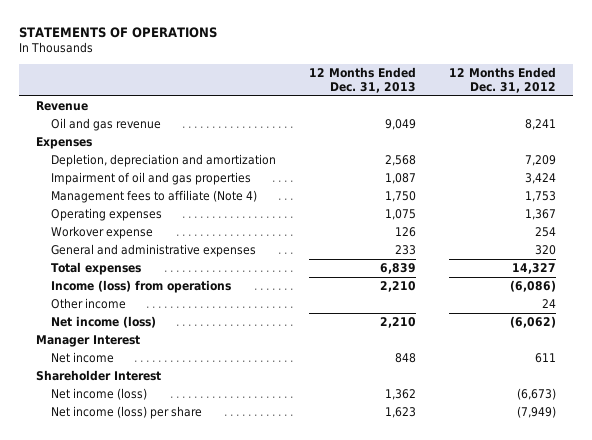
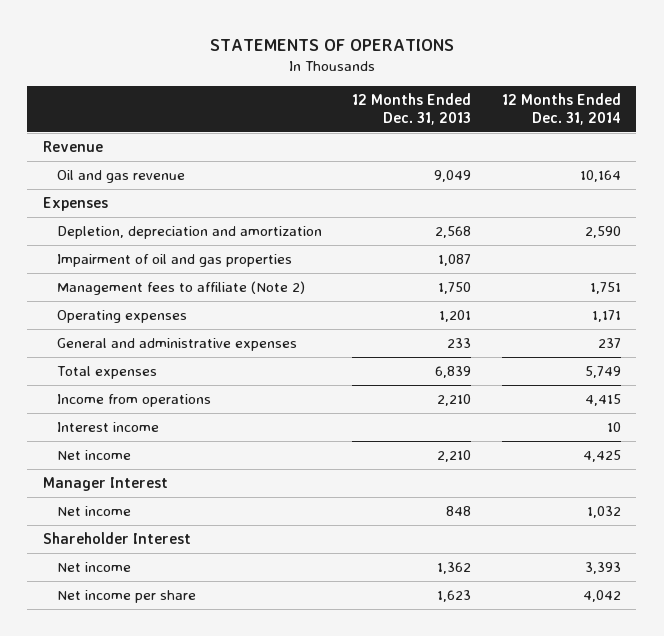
- | 12 Months Ended Dec. 31, 2013 | 12 Months Ended Dec. 31, 2012
+ | 12 Months Ended Dec. 31, 2013 | 12 Months Ended Dec. 31, 2014
- Management fees to affiliate (Note 4) | 1,750 | 1,753
- Operating expenses | 1,075 | 1,367
- Workover expense | 126 | 254
+ Management fees to affiliate (Note 2) | 1,750 | 1,751
+ Operating expenses | 1,201 | 1,171
- Income (loss) from operations | 2,210 | (6,086)
- Other income | | 24
- Net income (loss) | 2,210 | (6,062)
+ Income from operations | 2,210 | 4,415
+ Interest income | | 10
+ Net income | 2,210 | 4,425
- Net income (loss) | 1,362 | (6,673)
- Net income (loss) per share | 1,623 | (7,949)
+ Net income | 1,362 | 3,393
+ Net income per share | 1,623 | 4,042

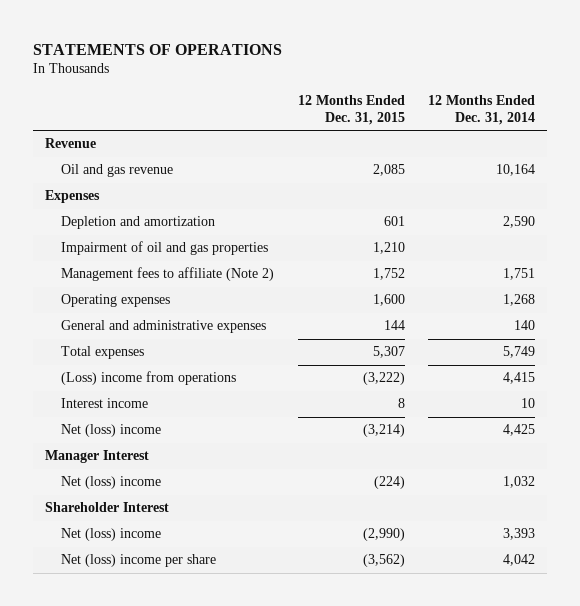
- | 12 Months Ended Dec. 31, 2013 | 12 Months Ended Dec. 31, 2014
+ | 12 Months Ended Dec. 31, 2015 | 12 Months Ended Dec. 31, 2014
- Depletion, depreciation and amortization | 2,568 | 2,590
+ Depletion and amortization | 601 | 2,590
- Operating expenses | 1,201 | 1,171
- General and administrative expenses | 233 | 237
+ Operating expenses | 1,600 | 1,268
+ General and administrative expenses | 144 | 140
- Income from operations | 2,210 | 4,415
+ (Loss) income from operations | (3,222) | 4,415
- Net income | 2,210 | 4,425
+ Net (loss) income | (3,214) | 4,425
- Net income | 848 | 1,032
+ Net (loss) income | (224) | 1,032
- Net income | 1,362 | 3,393
- Net income per share | 1,623 | 4,042
+ Net (loss) income | (2,990) | 3,393
+ Net (loss) income per share | (3,562) | 4,042

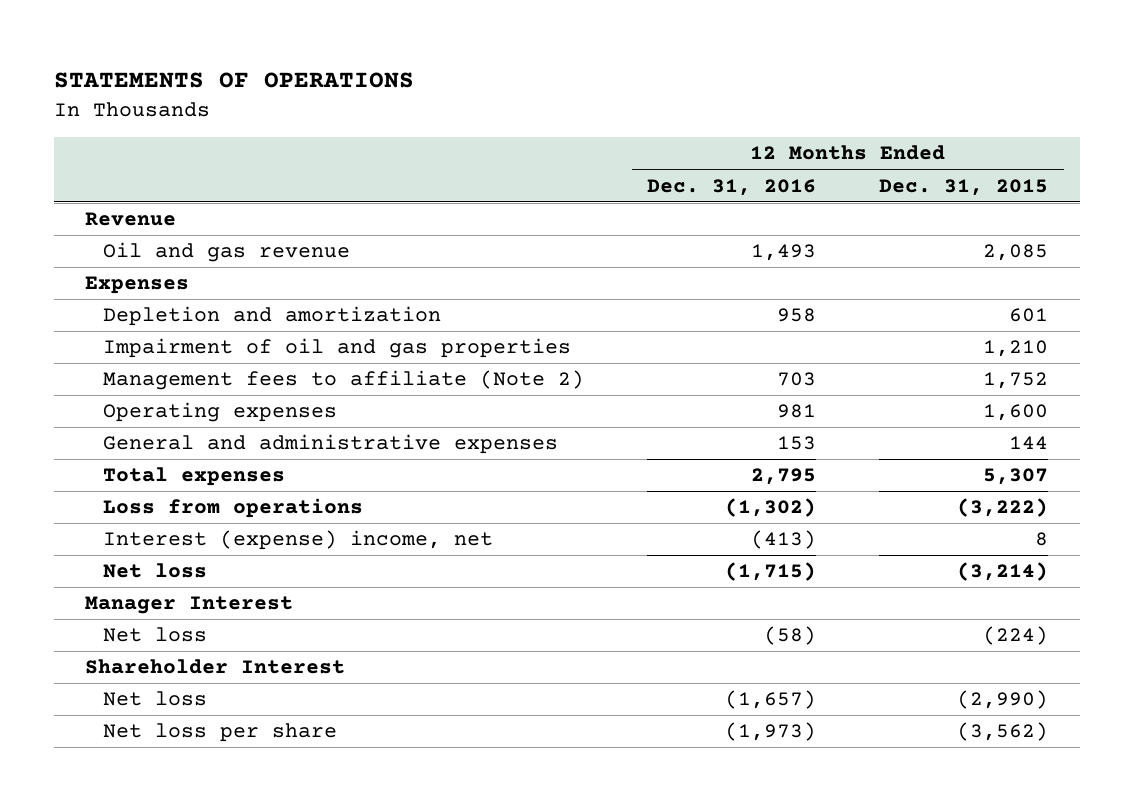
- | 12 Months Ended Dec. 31, 2015 | 12 Months Ended Dec. 31, 2014
+ | 12 Months Ended Dec. 31, 2016 | 12 Months Ended Dec. 31, 2015
- (Loss) income from operations | (3,222) | 4,415
- Interest income | 8 | 10
- Net (loss) income | (3,214) | 4,425
+ Loss from operations | (1,302) | (3,222)
+ Interest (expense) income, net | (413) | 8
+ Net loss | (1,715) | (3,214)
- Net (loss) income | (224) | 1,032
+ Net loss | (58) | (224)
- Net (loss) income | (2,990) | 3,393
- Net (loss) income per share | (3,562) | 4,042
+ Net loss | (1,657) | (2,990)
+ Net loss per share | (1,973) | (3,562)

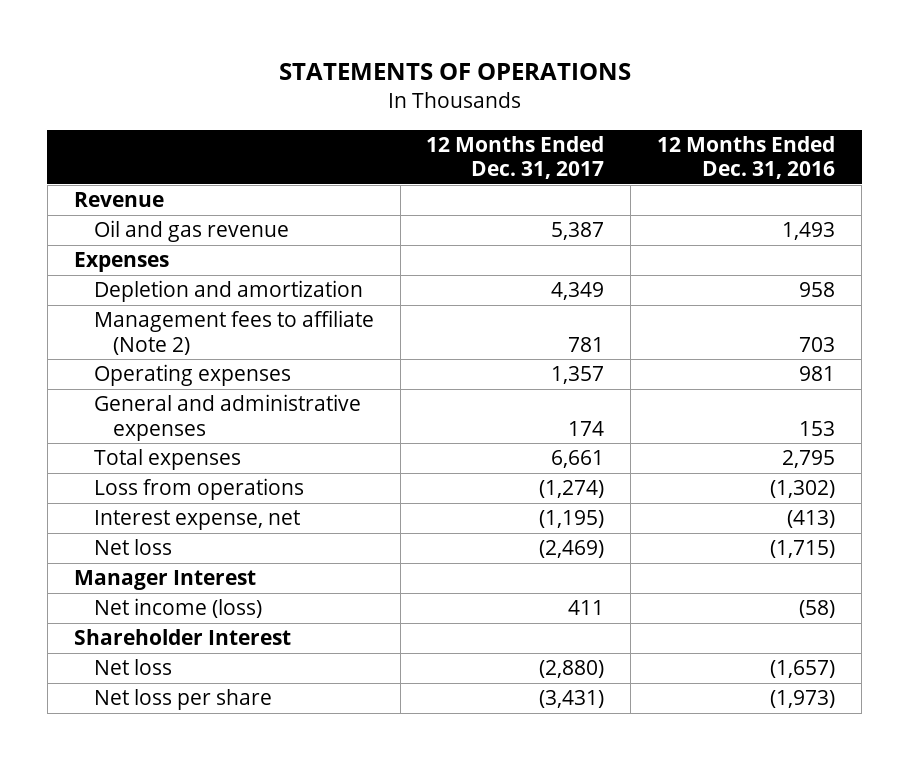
- | 12 Months Ended Dec. 31, 2016 | 12 Months Ended Dec. 31, 2015
+ | 12 Months Ended Dec. 31, 2017 | 12 Months Ended Dec. 31, 2016
- Impairment of oil and gas properties | | 1,210
- Interest (expense) income, net | (413) | 8
+ Interest expense, net | (1,195) | (413)
- Net loss | (58) | (224)
+ Net income (loss) | 411 | (58)

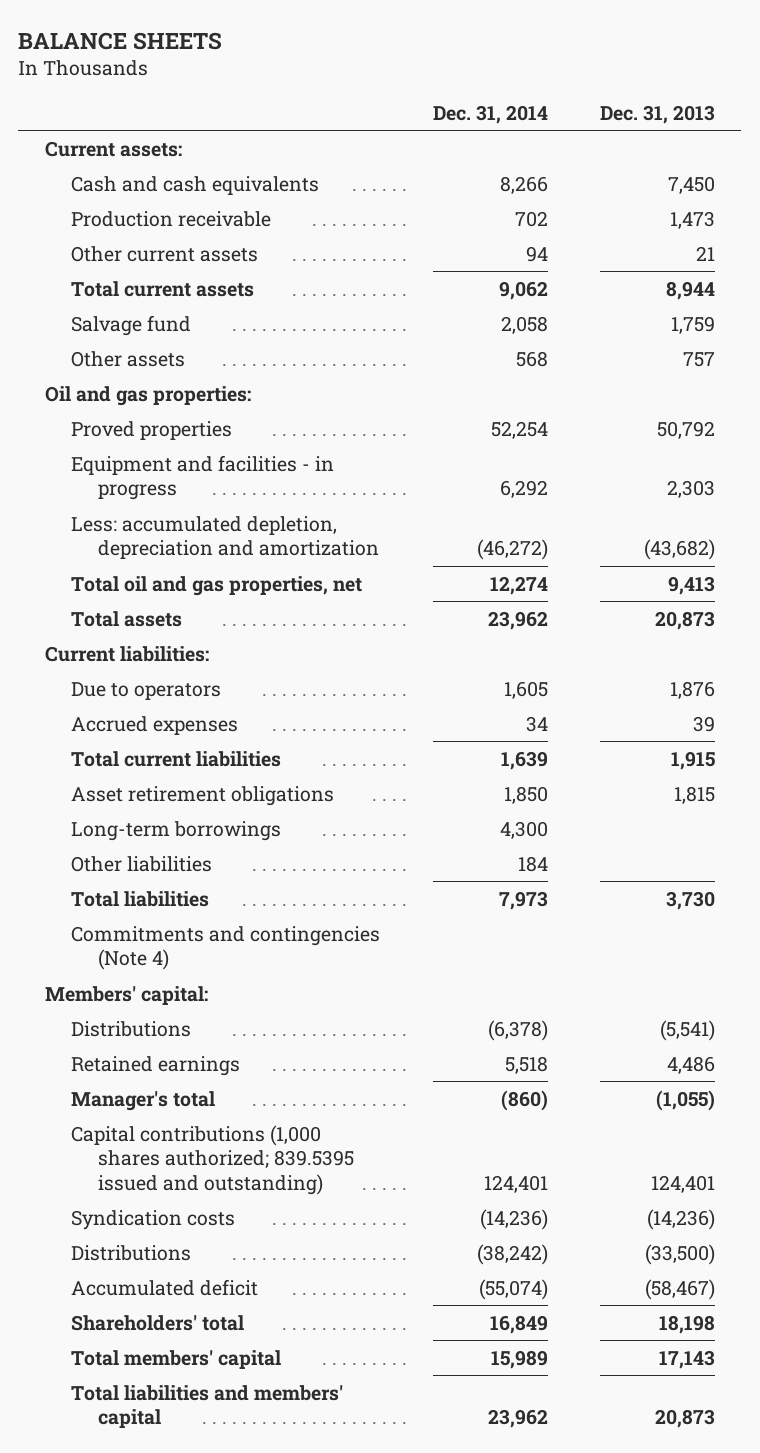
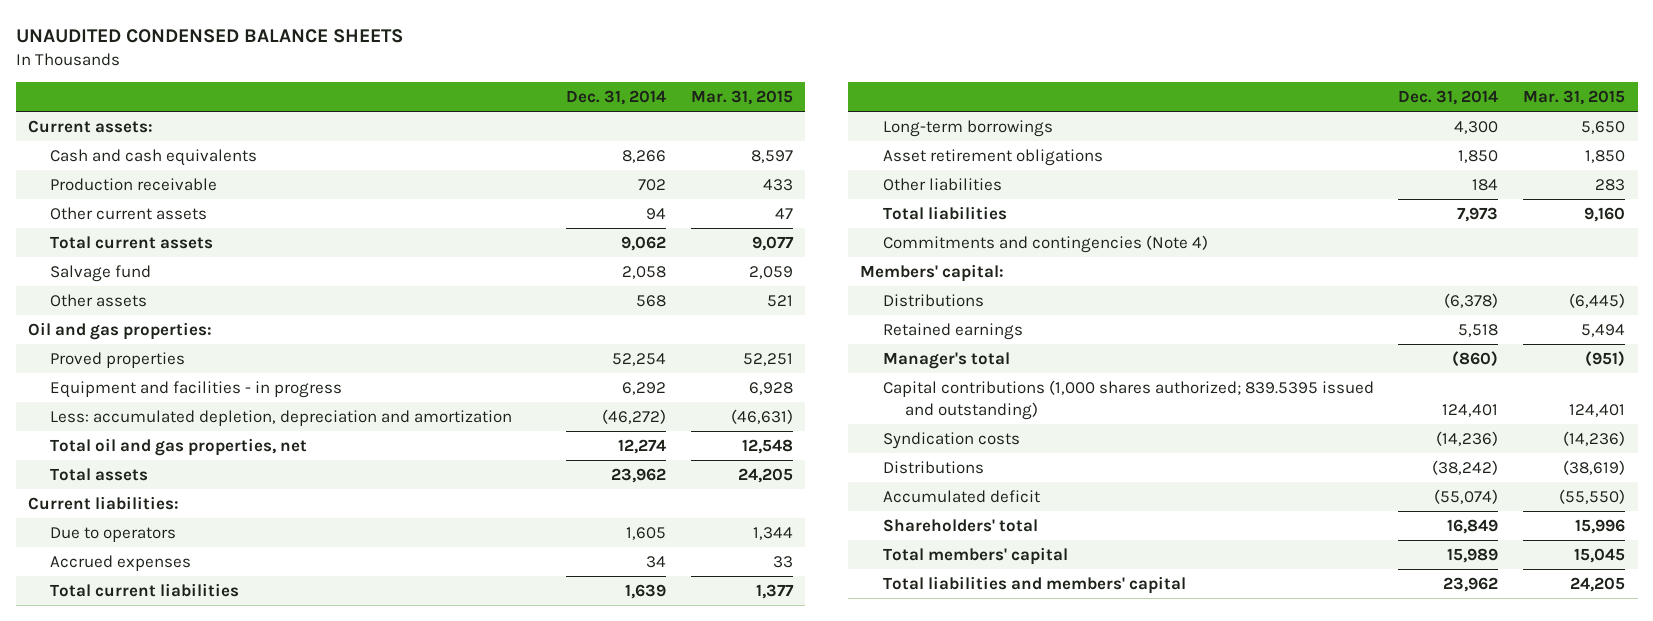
- BALANCE SHEETS
+ UNAUDITED CONDENSED BALANCE SHEETS
- | Dec. 31, 2014 | Dec. 31, 2013
+ | Dec. 31, 2014 | Mar. 31, 2015
moved down: Asset retirement obligations | 1,850 | 1,850

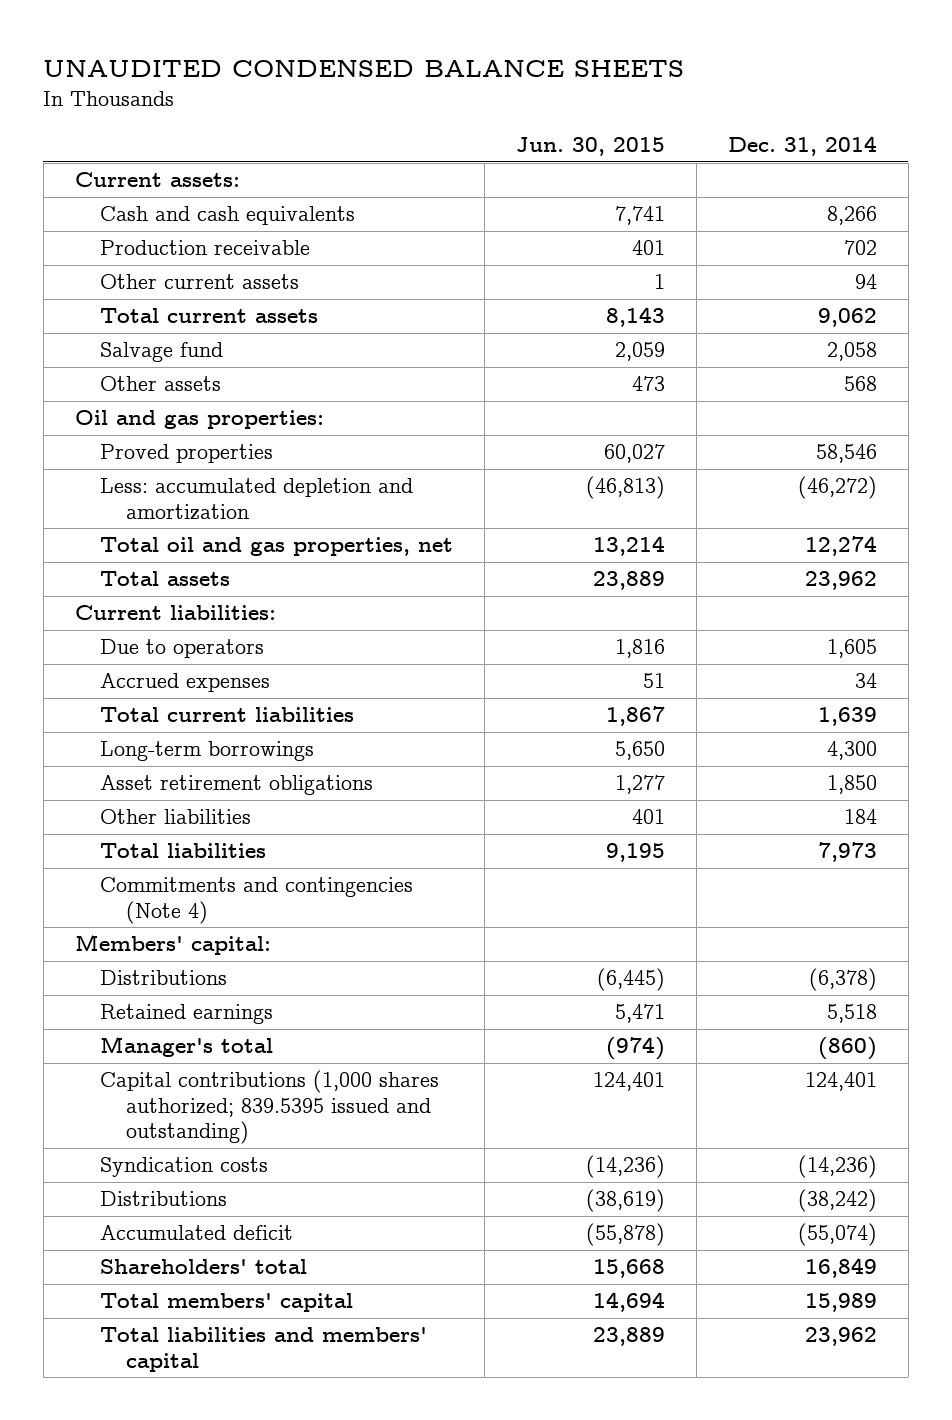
- | Dec. 31, 2014 | Mar. 31, 2015
+ | Jun. 30, 2015 | Dec. 31, 2014
- Proved properties | 52,254 | 52,251
- Equipment and facilities - in progress | 6,292 | 6,928
- Less: accumulated depletion, depreciation and amortization | (46,272) | (46,631)
+ Proved properties | 60,027 | 58,546
+ Less: accumulated depletion and amortization | (46,813) | (46,272)

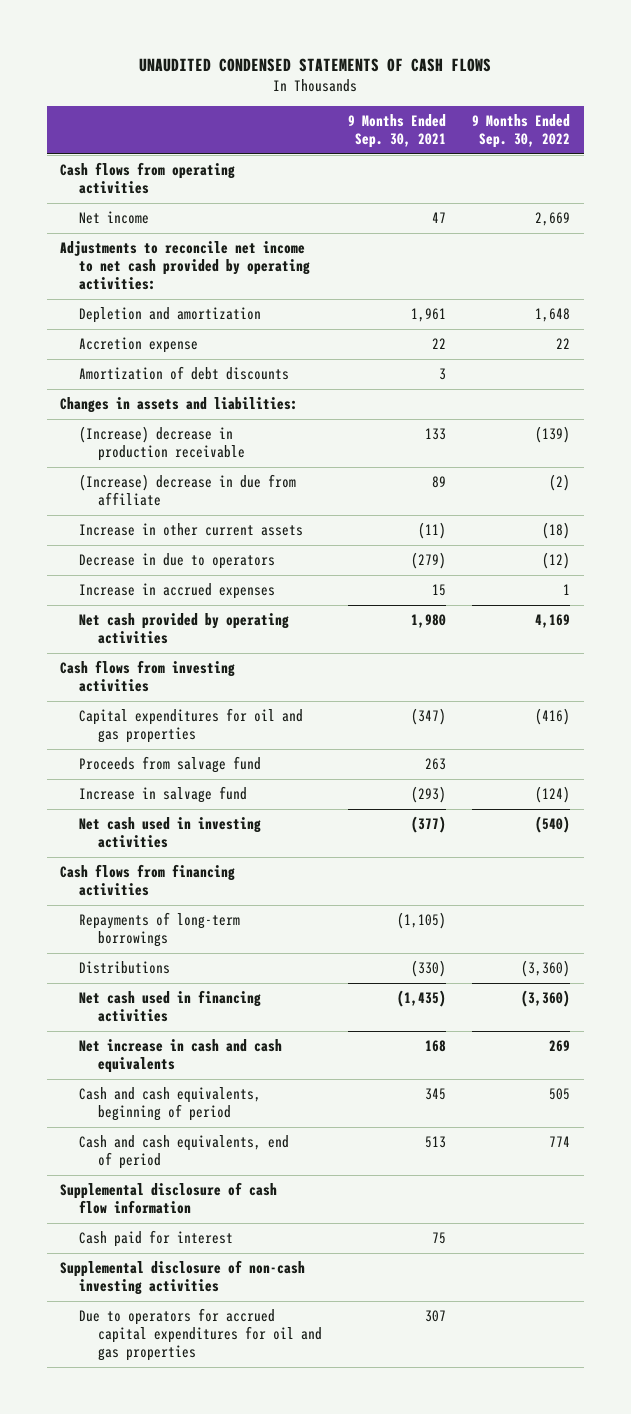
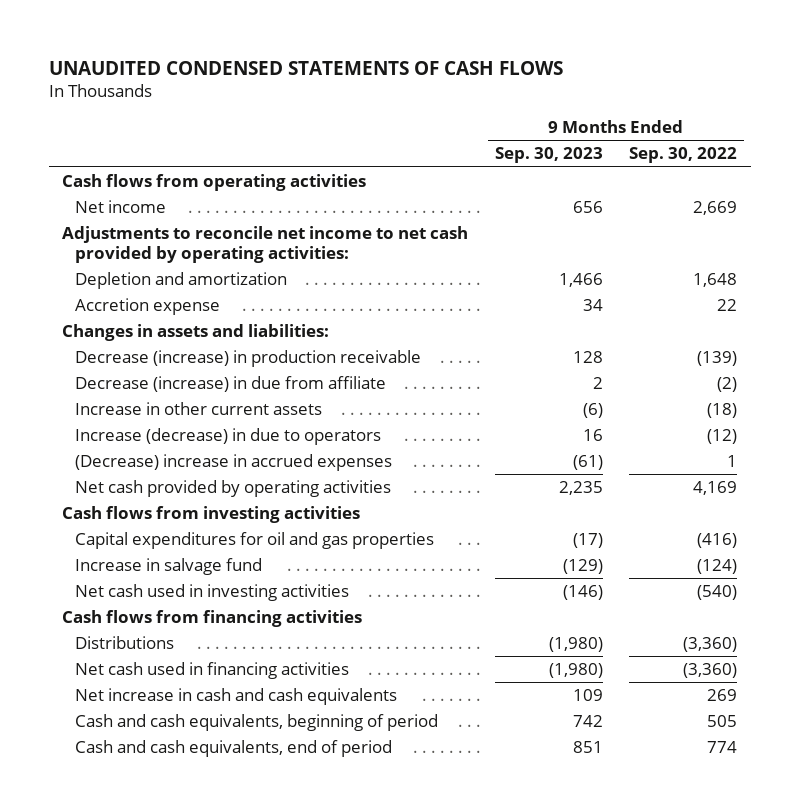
- | 9 Months Ended Sep. 30, 2021 | 9 Months Ended Sep. 30, 2022
+ | 9 Months Ended Sep. 30, 2023 | 9 Months Ended Sep. 30, 2022
- Amortization of debt discounts | 3 |
- (Increase) decrease in production receivable | 133 | (139)
- (Increase) decrease in due from affiliate | 89 | (2)
+ Decrease (increase) in production receivable | 128 | (139)
+ Decrease (increase) in due from affiliate | 2 | (2)
- Decrease in due to operators | (279) | (12)
- Increase in accrued expenses | 15 | 1
+ Increase (decrease) in due to operators | 16 | (12)
+ (Decrease) increase in accrued expenses | (61) | 1
- Proceeds from salvage fund | 263 |
- Repayments of long-term borrowings | (1,105) |
- Supplemental disclosure of cash flow information
- Cash paid for interest | 75 |
- Supplemental disclosure of non-cash investing activities
- Due to operators for accrued capital expenditures for oil and gas properties | 307 |

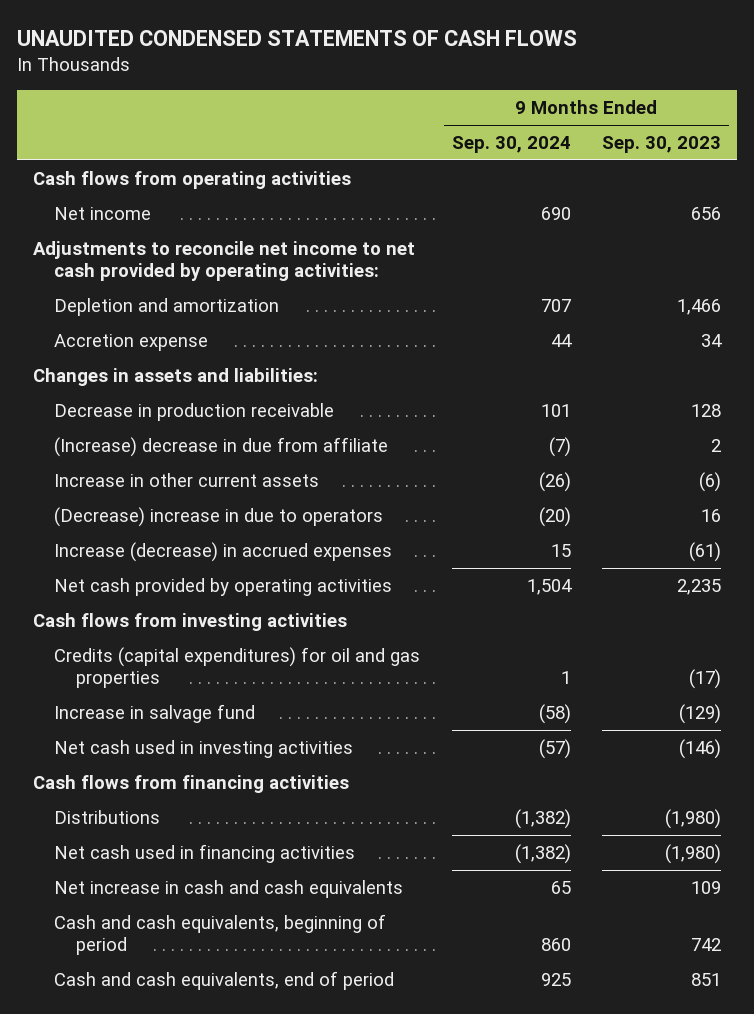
- | 9 Months Ended Sep. 30, 2023 | 9 Months Ended Sep. 30, 2022
+ | 9 Months Ended Sep. 30, 2024 | 9 Months Ended Sep. 30, 2023
- Decrease (increase) in production receivable | 128 | (139)
- Decrease (increase) in due from affiliate | 2 | (2)
+ Decrease in production receivable | 101 | 128
+ (Increase) decrease in due from affiliate | (7) | 2
- Increase (decrease) in due to operators | 16 | (12)
- (Decrease) increase in accrued expenses | (61) | 1
+ (Decrease) increase in due to operators | (20) | 16
+ Increase (decrease) in accrued expenses | 15 | (61)
- Capital expenditures for oil and gas properties | (17) | (416)
+ Credits (capital expenditures) for oil and gas properties | 1 | (17)

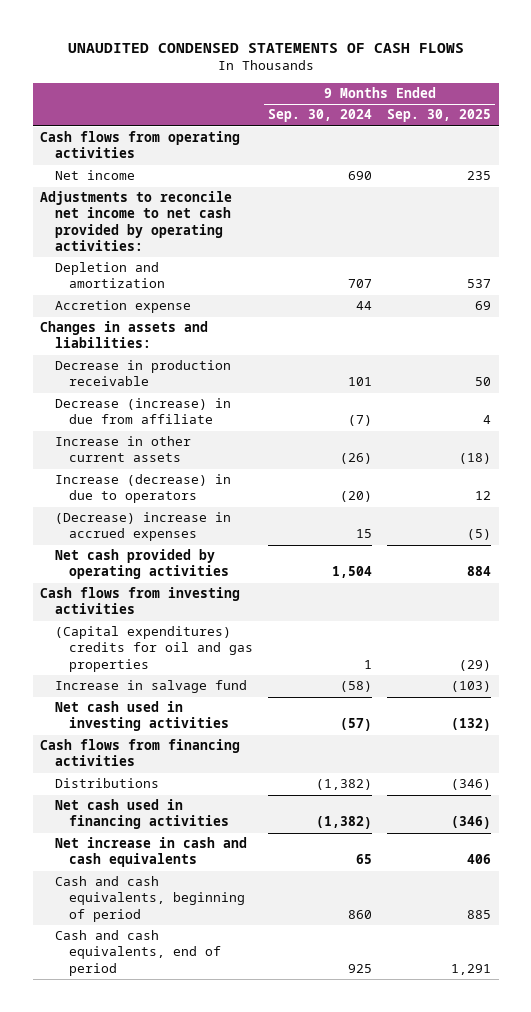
- | 9 Months Ended Sep. 30, 2024 | 9 Months Ended Sep. 30, 2023
+ | 9 Months Ended Sep. 30, 2024 | 9 Months Ended Sep. 30, 2025
- (Increase) decrease in due from affiliate | (7) | 2
+ Decrease (increase) in due from affiliate | (7) | 4
- (Decrease) increase in due to operators | (20) | 16
- Increase (decrease) in accrued expenses | 15 | (61)
+ Increase (decrease) in due to operators | (20) | 12
+ (Decrease) increase in accrued expenses | 15 | (5)
- Credits (capital expenditures) for oil and gas properties | 1 | (17)
+ (Capital expenditures) credits for oil and gas properties | 1 | (29)

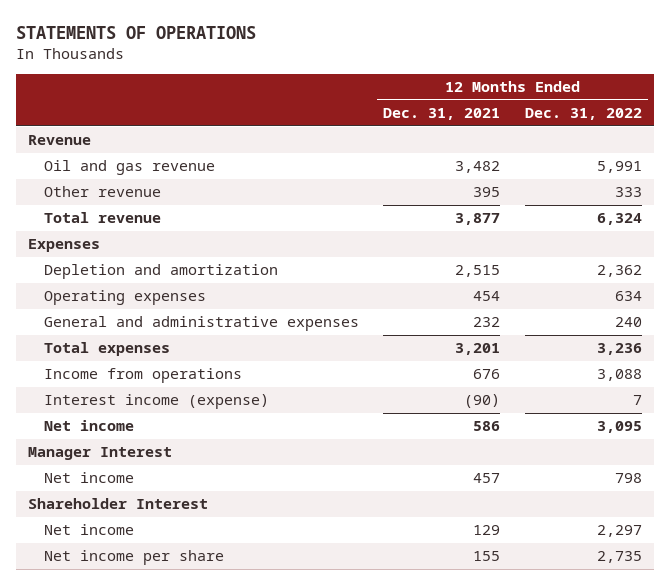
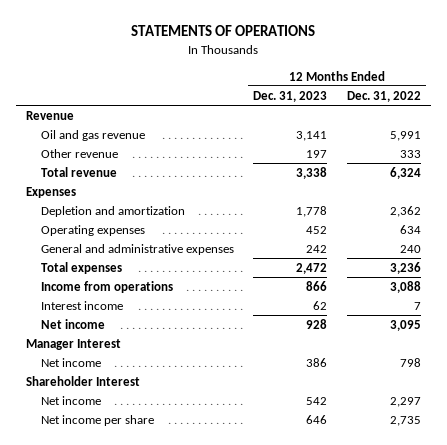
- | 12 Months Ended Dec. 31, 2021 | 12 Months Ended Dec. 31, 2022
+ | 12 Months Ended Dec. 31, 2023 | 12 Months Ended Dec. 31, 2022
- Interest income (expense) | (90) | 7
+ Interest income | 62 | 7

